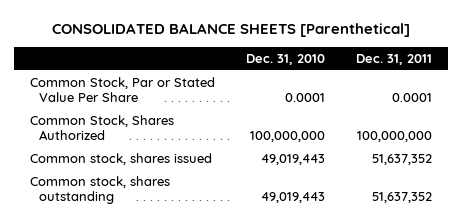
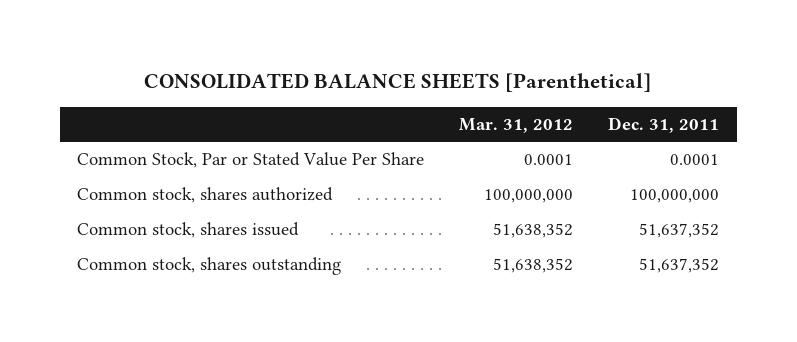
- | Dec. 31, 2010 | Dec. 31, 2011
+ | Mar. 31, 2012 | Dec. 31, 2011
- Common Stock, Shares Authorized | 100,000,000 | 100,000,000
+ Common stock, shares authorized | 100,000,000 | 100,000,000

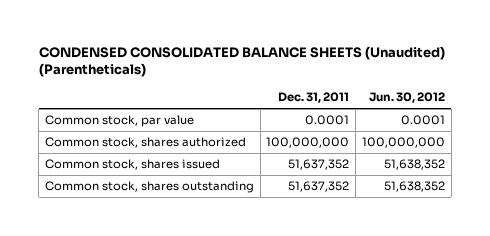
- CONSOLIDATED BALANCE SHEETS [Parenthetical]
+ CONDENSED CONSOLIDATED BALANCE SHEETS (Unaudited) (Parentheticals)
- | Mar. 31, 2012 | Dec. 31, 2011
+ | Dec. 31, 2011 | Jun. 30, 2012
- Common Stock, Par or Stated Value Per Share | 0.0001 | 0.0001
+ Common stock, par value | 0.0001 | 0.0001

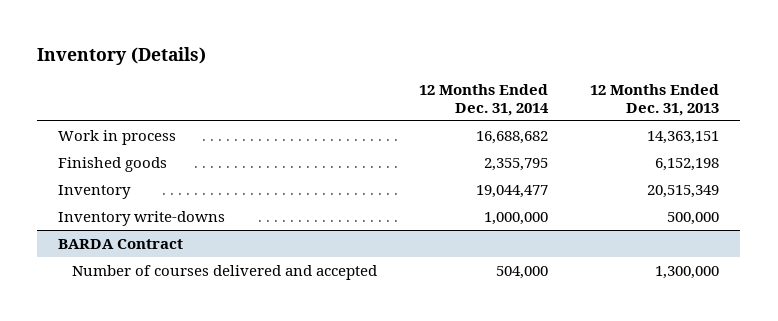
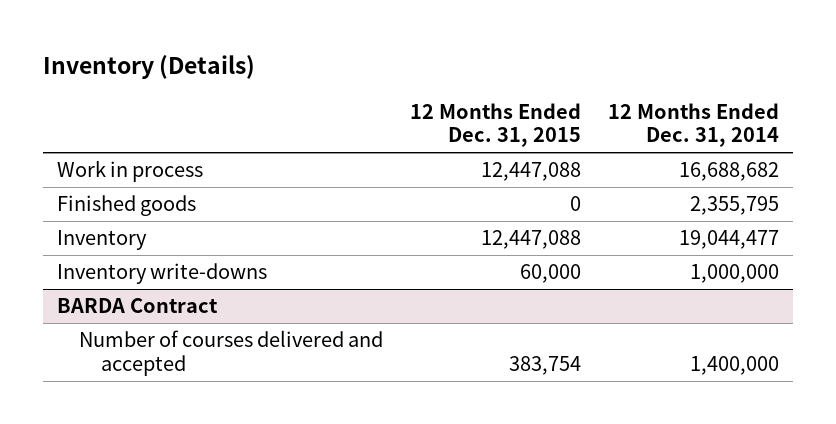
- | 12 Months Ended Dec. 31, 2014 | 12 Months Ended Dec. 31, 2013
+ | 12 Months Ended Dec. 31, 2015 | 12 Months Ended Dec. 31, 2014
@ BARDA Contract
- Number of courses delivered and accepted | 504,000 | 1,300,000
+ Number of courses delivered and accepted | 383,754 | 1,400,000

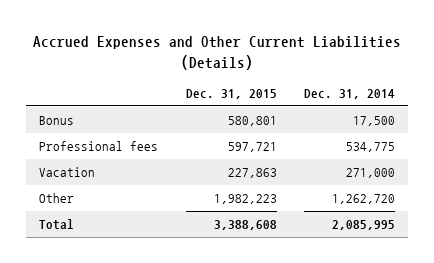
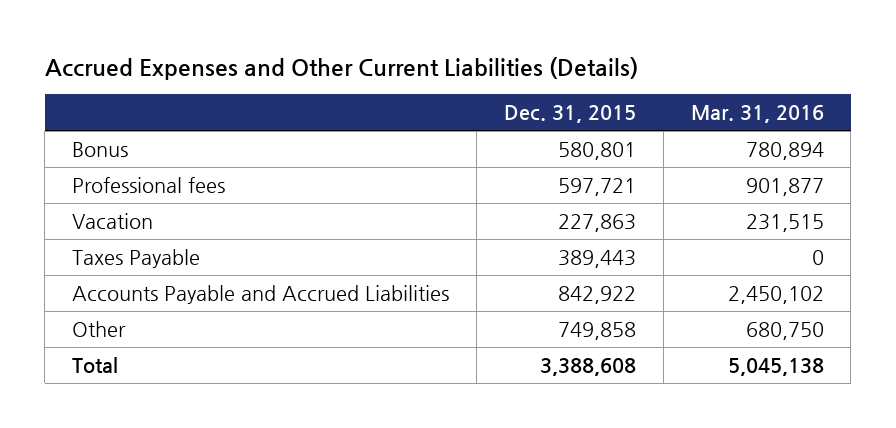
- | Dec. 31, 2015 | Dec. 31, 2014
+ | Dec. 31, 2015 | Mar. 31, 2016
- Other | 1,982,223 | 1,262,720
+ Taxes Payable | 389,443 | 0
+ Accounts Payable and Accrued Liabilities | 842,922 | 2,450,102
+ Other | 749,858 | 680,750

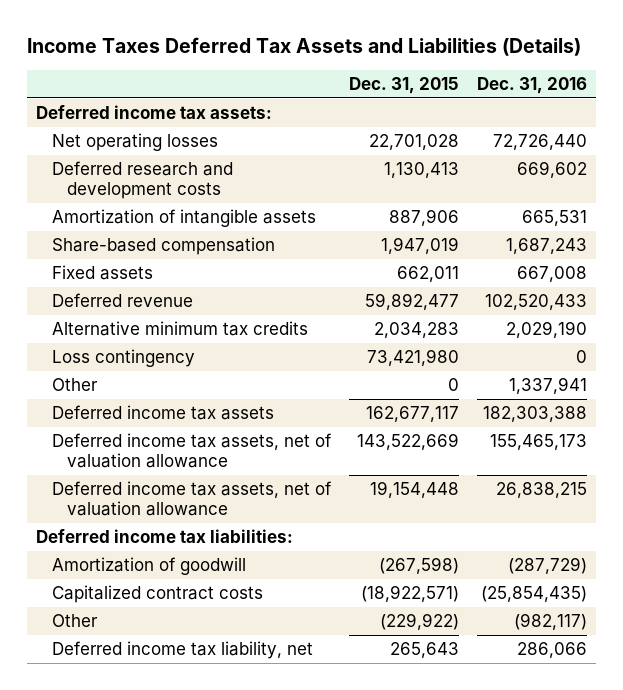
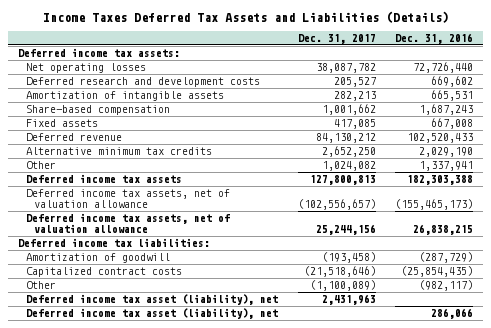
- | Dec. 31, 2015 | Dec. 31, 2016
+ | Dec. 31, 2017 | Dec. 31, 2016
- Loss contingency | 73,421,980 | 0
- Deferred income tax assets, net of valuation allowance | 143,522,669 | 155,465,173
+ Deferred income tax assets, net of valuation allowance | (102,556,657) | (155,465,173)
- Deferred income tax liability, net | 265,643 | 286,066
+ Deferred income tax asset (liability), net | 2,431,963 |
+ Deferred income tax asset (liability), net | | 286,066

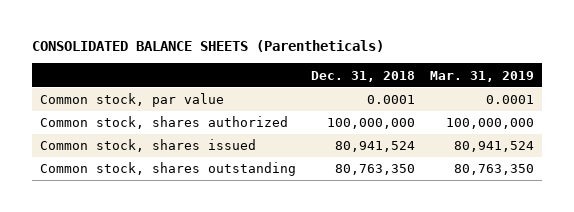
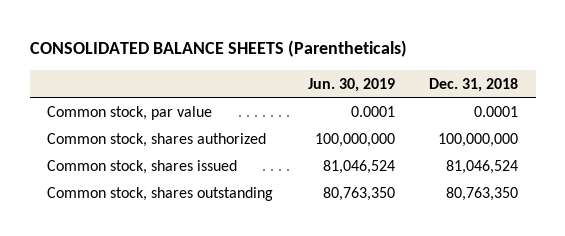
- | Dec. 31, 2018 | Mar. 31, 2019
+ | Jun. 30, 2019 | Dec. 31, 2018
- Common stock, shares issued | 80,941,524 | 80,941,524
+ Common stock, shares issued | 81,046,524 | 81,046,524

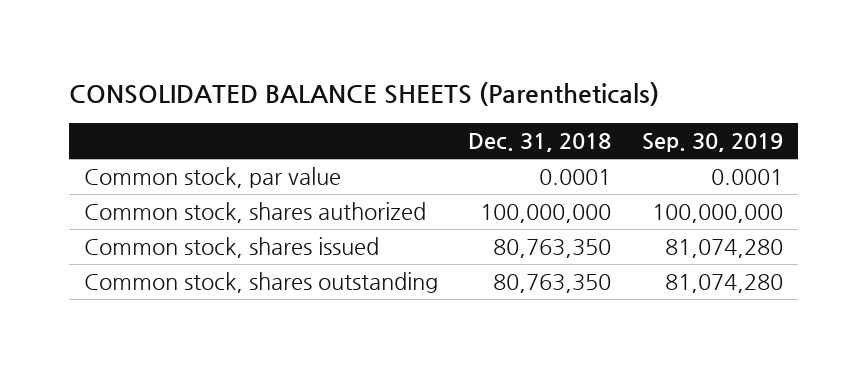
- | Jun. 30, 2019 | Dec. 31, 2018
+ | Dec. 31, 2018 | Sep. 30, 2019
- Common stock, shares issued | 81,046,524 | 81,046,524
+ Common stock, shares issued | 80,763,350 | 81,074,280

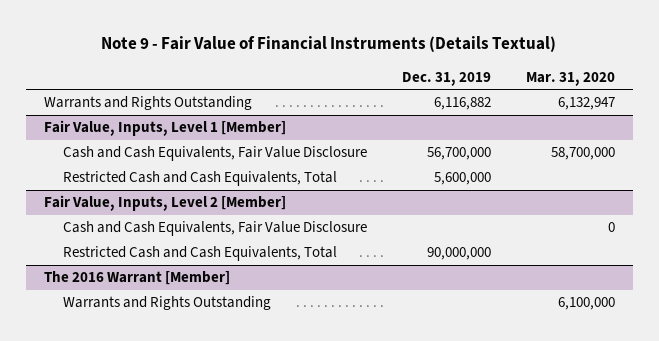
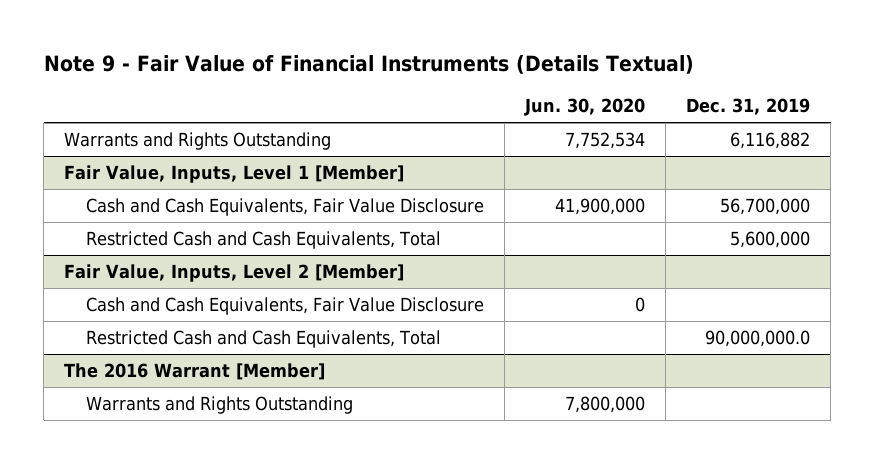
- | Dec. 31, 2019 | Mar. 31, 2020
+ | Jun. 30, 2020 | Dec. 31, 2019
@ Fair Value, Inputs, Level 2 [Member]
- Restricted Cash and Cash Equivalents, Total | 90,000,000 |
+ Restricted Cash and Cash Equivalents, Total | | 90,000,000.0

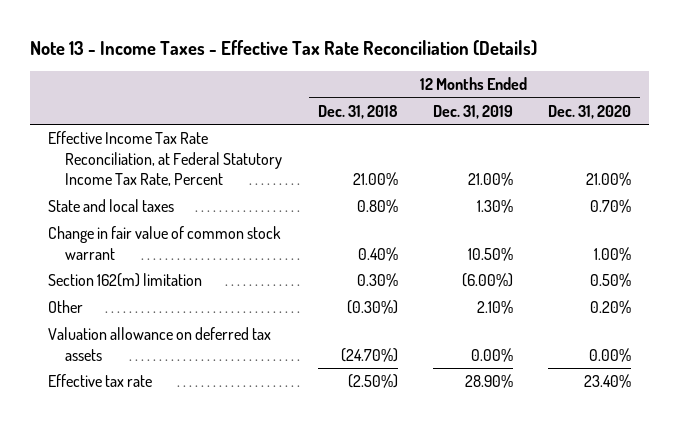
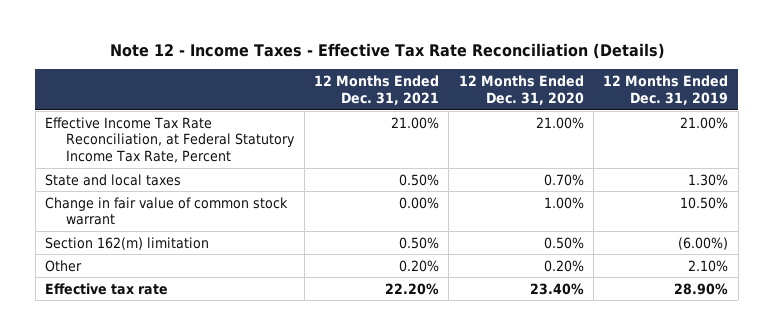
- Note 13 - Income Taxes - Effective Tax Rate Reconciliation (Details)
+ Note 12 - Income Taxes - Effective Tax Rate Reconciliation (Details)
- | 12 Months Ended Dec. 31, 2018 | 12 Months Ended Dec. 31, 2019 | 12 Months Ended Dec. 31, 2020
+ | 12 Months Ended Dec. 31, 2021 | 12 Months Ended Dec. 31, 2020 | 12 Months Ended Dec. 31, 2019
- Valuation allowance on deferred tax assets | (24.70%) | 0.00% | 0.00%

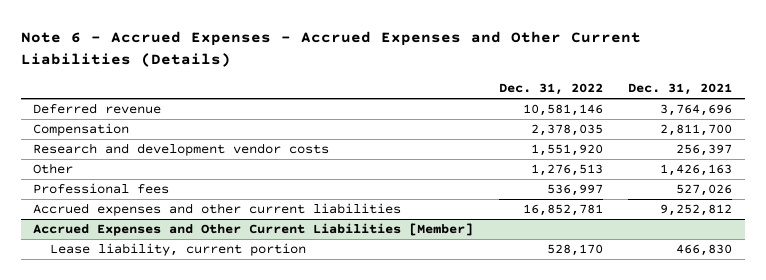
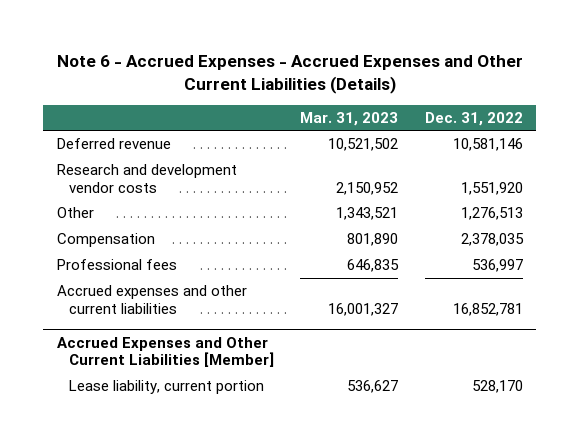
- | Dec. 31, 2022 | Dec. 31, 2021
+ | Mar. 31, 2023 | Dec. 31, 2022
moved down: Compensation | 801,890 | 2,378,035

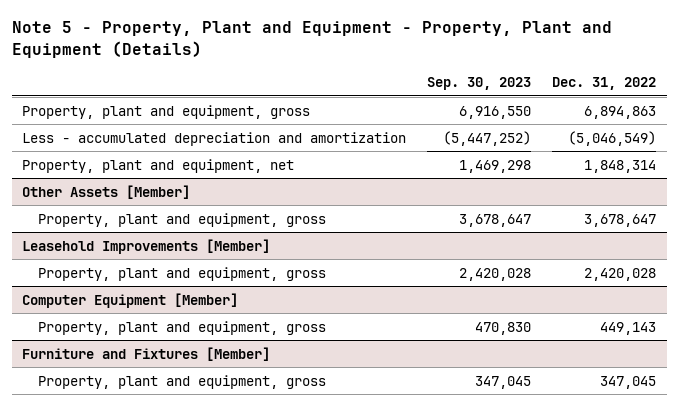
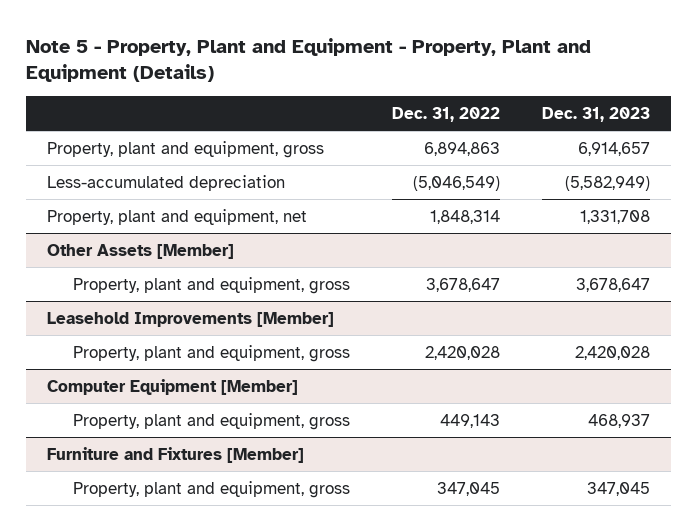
- | Sep. 30, 2023 | Dec. 31, 2022
+ | Dec. 31, 2022 | Dec. 31, 2023
- Less - accumulated depreciation and amortization | (5,447,252) | (5,046,549)
+ Less-accumulated depreciation | (5,046,549) | (5,582,949)

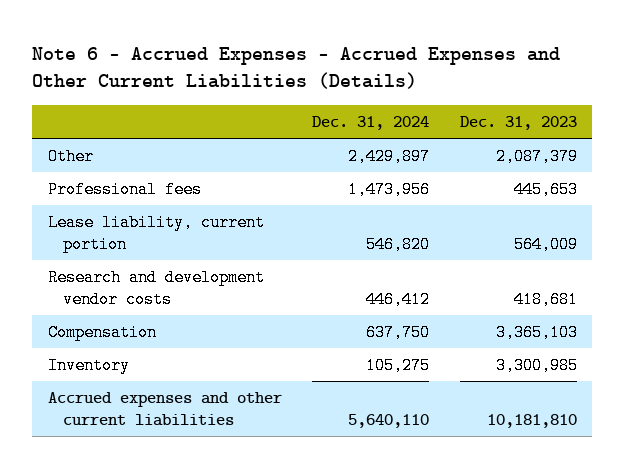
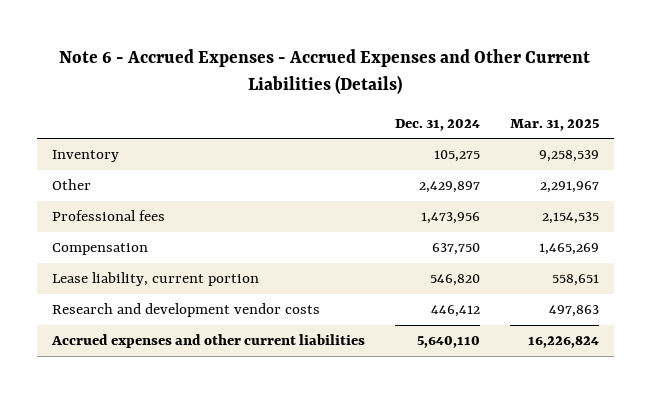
- | Dec. 31, 2024 | Dec. 31, 2023
+ | Dec. 31, 2024 | Mar. 31, 2025
moved up: Inventory | 105,275 | 9,258,539
moved up: Compensation | 637,750 | 1,465,269

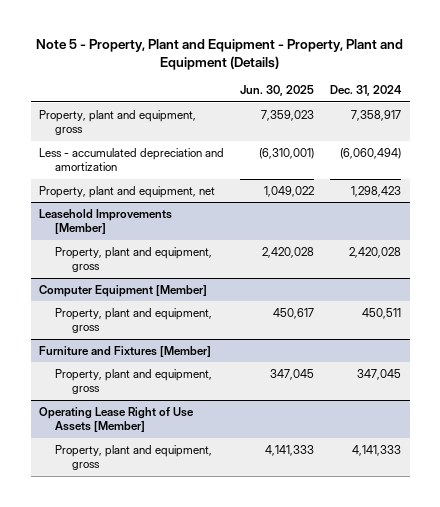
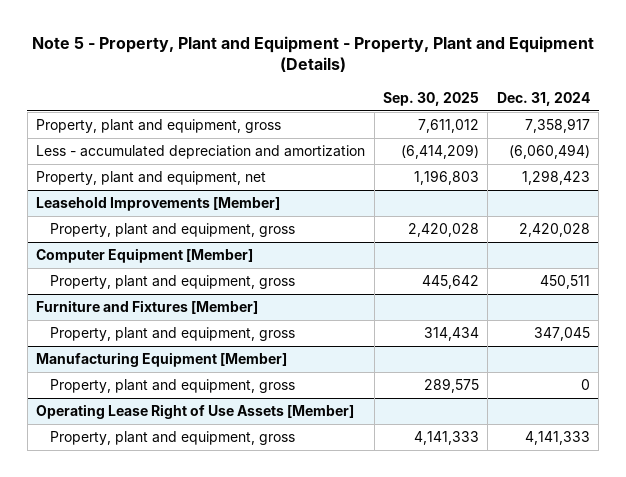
- | Jun. 30, 2025 | Dec. 31, 2024
+ | Sep. 30, 2025 | Dec. 31, 2024
+ Manufacturing Equipment [Member]
+ Property, plant and equipment, gross | 289,575 | 0

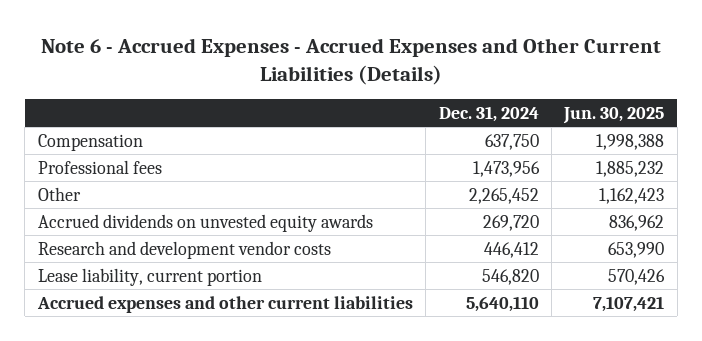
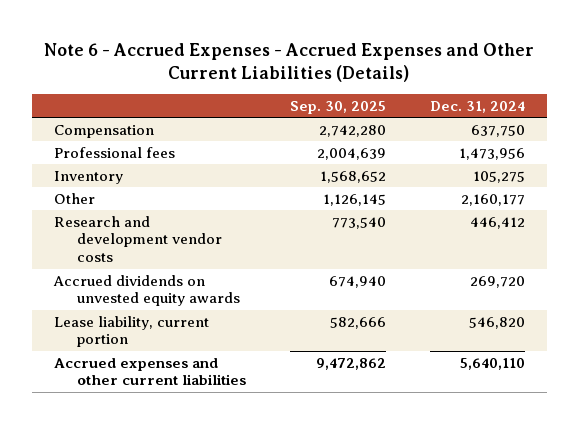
- | Dec. 31, 2024 | Jun. 30, 2025
+ | Sep. 30, 2025 | Dec. 31, 2024
- Other | 2,265,452 | 1,162,423
+ Inventory | 1,568,652 | 105,275
+ Other | 1,126,145 | 2,160,177
moved down: Accrued dividends on unvested equity awards | 674,940 | 269,720

